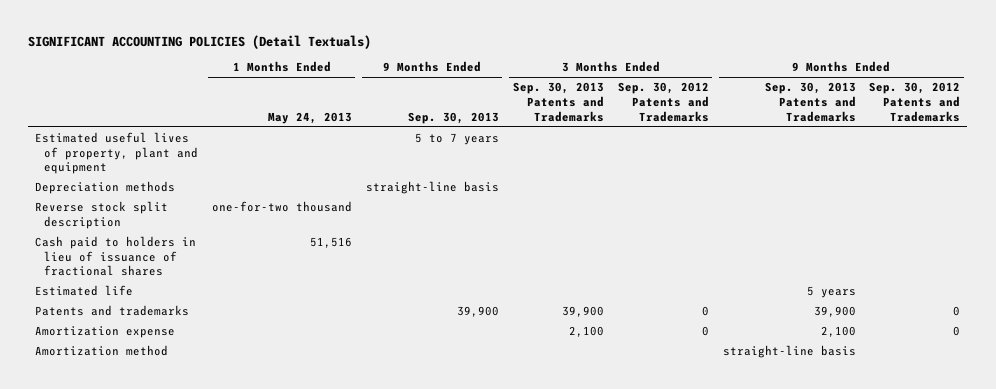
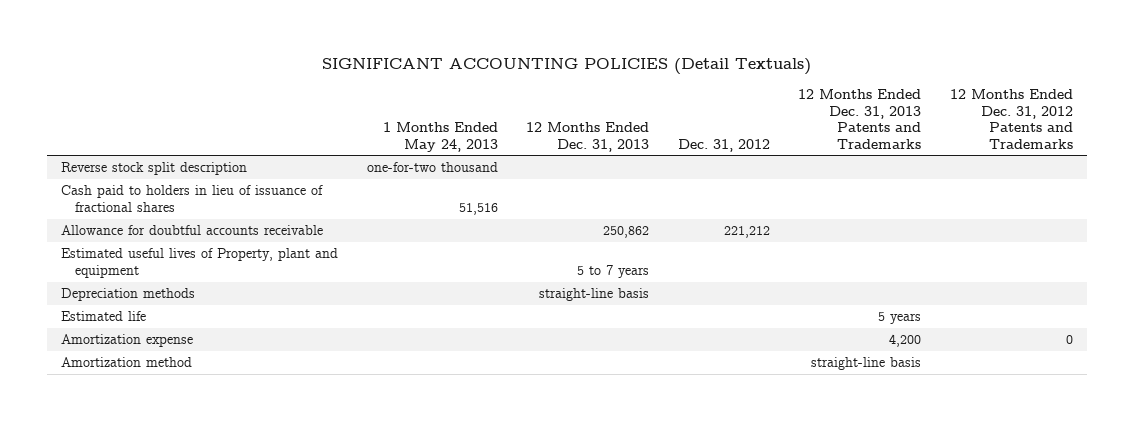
- | 1 Months Ended May 24, 2013 | 9 Months Ended Sep. 30, 2013 | 3 Months Ended Sep. 30, 2013 Patents and Trademarks | 3 Months Ended Sep. 30, 2012 Patents and Trademarks | 9 Months Ended Sep. 30, 2013 Patents and Trademarks | 9 Months Ended Sep. 30, 2012 Patents and Trademarks
+ | 1 Months Ended May 24, 2013 | 12 Months Ended Dec. 31, 2013 | Dec. 31, 2012 | 12 Months Ended Dec. 31, 2013 Patents and Trademarks | 12 Months Ended Dec. 31, 2012 Patents and Trademarks
- Estimated useful lives of property, plant and equipment | | 5 to 7 years | | | |
+ Allowance for doubtful accounts receivable | | 250,862 | 221,212 | |
+ Estimated useful lives of Property, plant and equipment | | 5 to 7 years | | |
moved down: Depreciation methods | | straight-line basis | | |
- Patents and trademarks | | 39,900 | 39,900 | 0 | 39,900 | 0

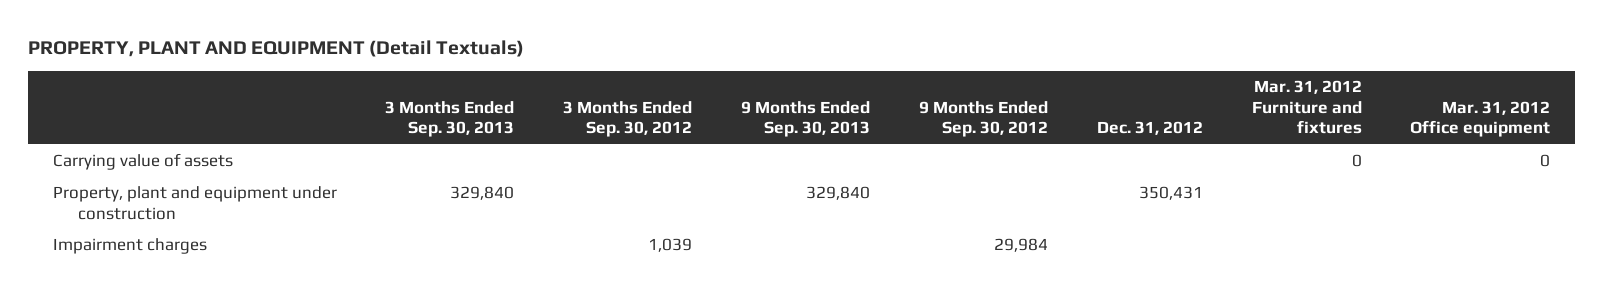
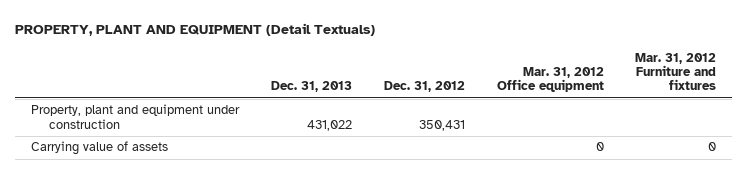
- | 3 Months Ended Sep. 30, 2013 | 3 Months Ended Sep. 30, 2012 | 9 Months Ended Sep. 30, 2013 | 9 Months Ended Sep. 30, 2012 | Dec. 31, 2012 | Mar. 31, 2012 Furniture and fixtures | Mar. 31, 2012 Office equipment
+ | Dec. 31, 2013 | Dec. 31, 2012 | Mar. 31, 2012 Office equipment | Mar. 31, 2012 Furniture and fixtures
- Impairment charges | | 1,039 | | 29,984 | | |
moved down: Carrying value of assets | | | 0 | 0

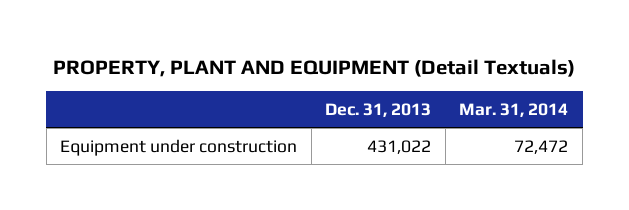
- | Dec. 31, 2013 | Dec. 31, 2012 | Mar. 31, 2012 Office equipment | Mar. 31, 2012 Furniture and fixtures
+ | Dec. 31, 2013 | Mar. 31, 2014
- Property, plant and equipment under construction | 431,022 | 350,431 | |
- Carrying value of assets | | | 0 | 0
+ Equipment under construction | 431,022 | 72,472

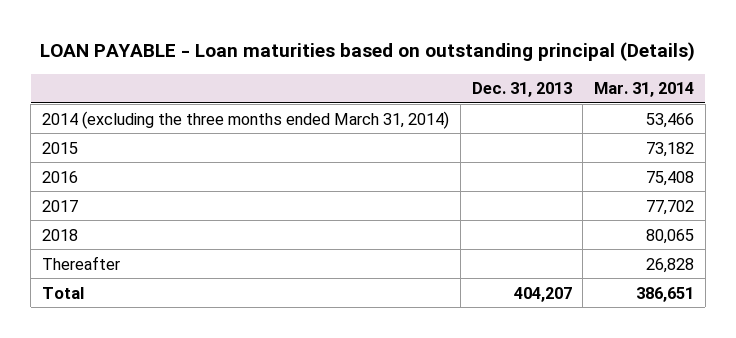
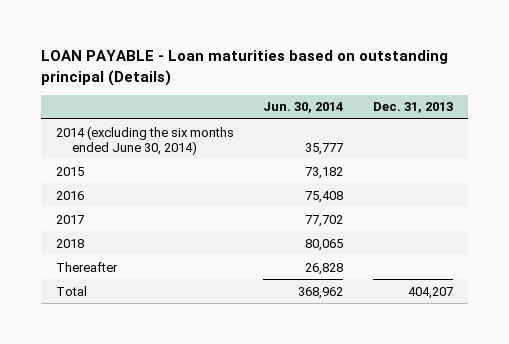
- | Dec. 31, 2013 | Mar. 31, 2014
+ | Jun. 30, 2014 | Dec. 31, 2013
- 2014 (excluding the three months ended March 31, 2014) | | 53,466
+ 2014 (excluding the six months ended June 30, 2014) | 35,777 |

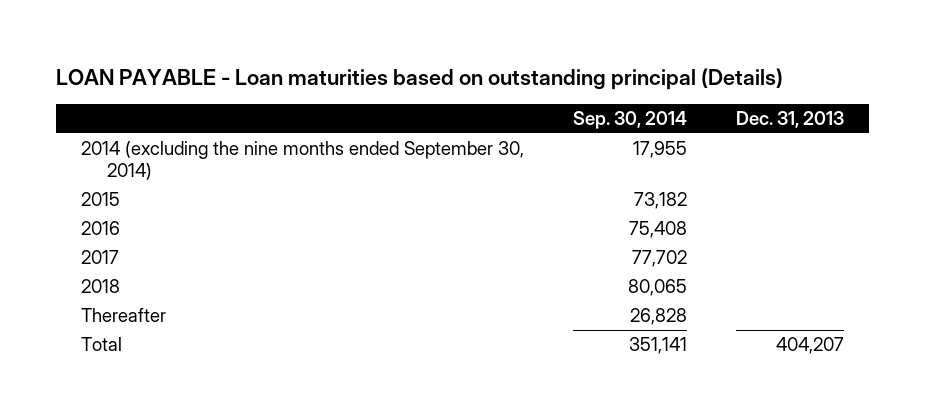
- | Jun. 30, 2014 | Dec. 31, 2013
+ | Sep. 30, 2014 | Dec. 31, 2013
- 2014 (excluding the six months ended June 30, 2014) | 35,777 |
+ 2014 (excluding the nine months ended September 30, 2014) | 17,955 |

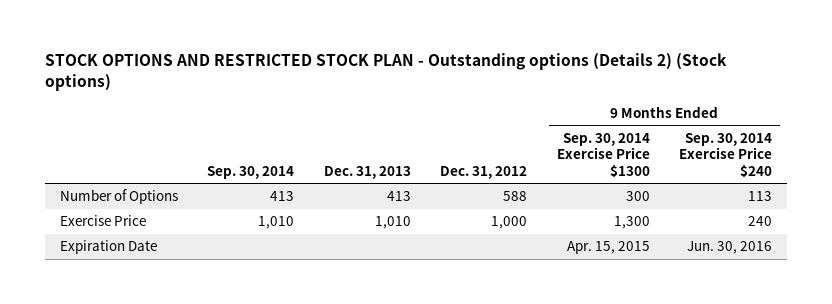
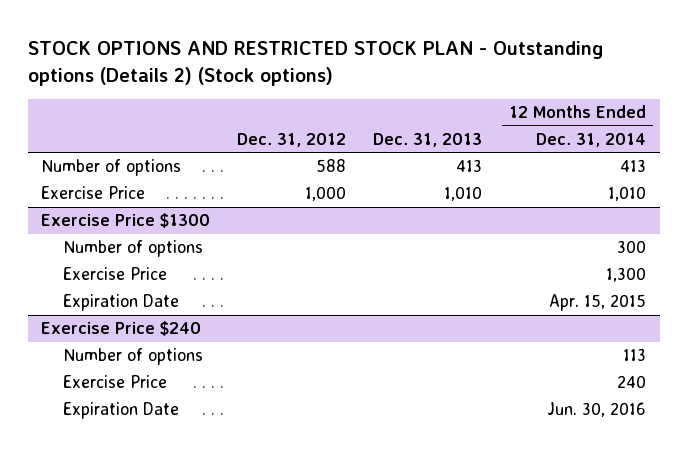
- | Sep. 30, 2014 | Dec. 31, 2013 | Dec. 31, 2012 | 9 Months Ended Sep. 30, 2014 Exercise Price $1300 | 9 Months Ended Sep. 30, 2014 Exercise Price $240
+ | Dec. 31, 2012 | Dec. 31, 2013 | 12 Months Ended Dec. 31, 2014
- Number of Options | 413 | 413 | 588 | 300 | 113
+ Number of options | 588 | 413 | 413
- Expiration Date | | | | Apr. 15, 2015 | Jun. 30, 2016
+ Exercise Price $1300
+ Number of options | | | 300
+ Exercise Price | | | 1,300
+ Expiration Date | | | Apr. 15, 2015
+ Exercise Price $240
+ Number of options | | | 113
+ Exercise Price | | | 240
+ Expiration Date | | | Jun. 30, 2016

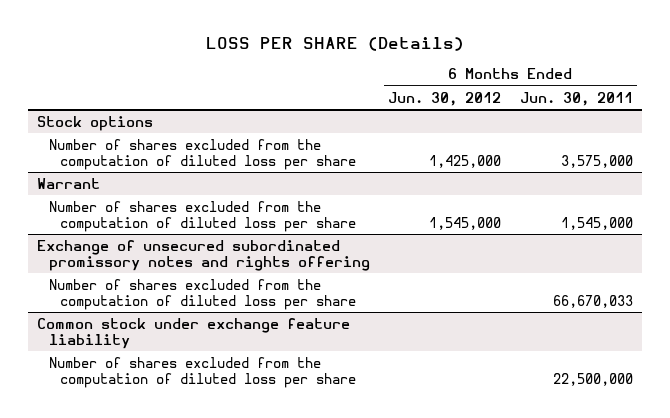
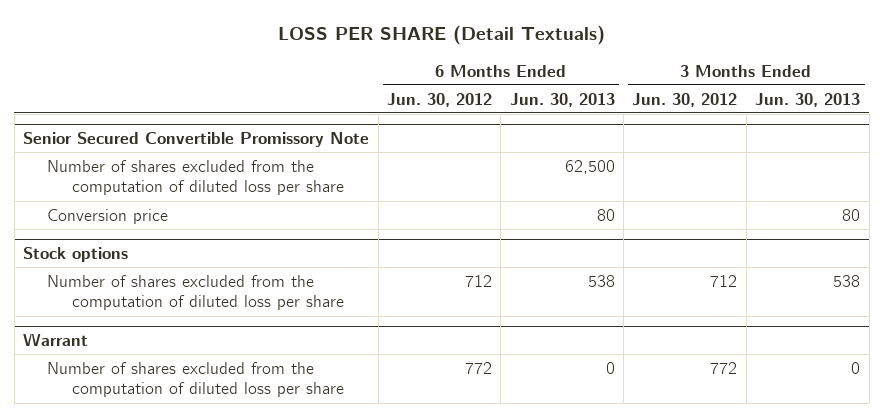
- LOSS PER SHARE (Details)
+ LOSS PER SHARE (Detail Textuals)
- | 6 Months Ended Jun. 30, 2012 | 6 Months Ended Jun. 30, 2011
+ | 6 Months Ended Jun. 30, 2012 | 6 Months Ended Jun. 30, 2013 | 3 Months Ended Jun. 30, 2012 | 3 Months Ended Jun. 30, 2013
+ Senior Secured Convertible Promissory Note
+ Number of shares excluded from the computation of diluted loss per share | | 62,500 | |
+ Conversion price | | 80 | | 80
@ Stock options
- Number of shares excluded from the computation of diluted loss per share | 1,425,000 | 3,575,000
+ Number of shares excluded from the computation of diluted loss per share | 712 | 538 | 712 | 538
@ Warrant
- Number of shares excluded from the computation of diluted loss per share | 1,545,000 | 1,545,000
- Exchange of unsecured subordinated promissory notes and rights offering
- Number of shares excluded from the computation of diluted loss per share | | 66,670,033
- Common stock under exchange feature liability
- Number of shares excluded from the computation of diluted loss per share | | 22,500,000
@ Warrant
+ Number of shares excluded from the computation of diluted loss per share | 772 | 0 | 772 | 0

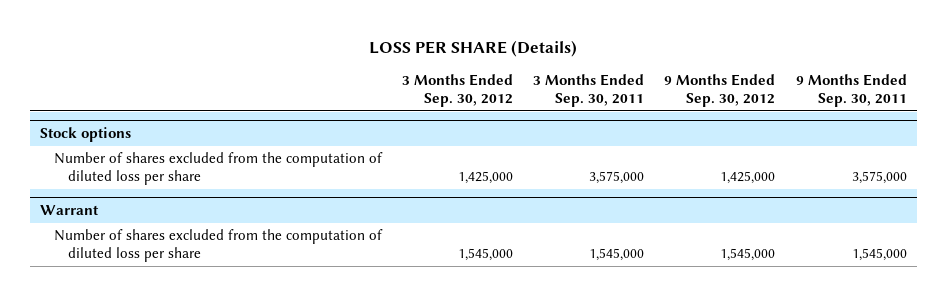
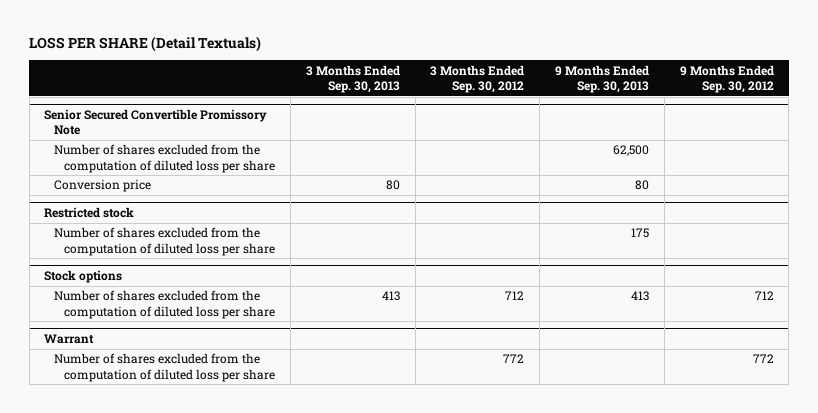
- LOSS PER SHARE (Details)
+ LOSS PER SHARE (Detail Textuals)
- | 3 Months Ended Sep. 30, 2012 | 3 Months Ended Sep. 30, 2011 | 9 Months Ended Sep. 30, 2012 | 9 Months Ended Sep. 30, 2011
+ | 3 Months Ended Sep. 30, 2013 | 3 Months Ended Sep. 30, 2012 | 9 Months Ended Sep. 30, 2013 | 9 Months Ended Sep. 30, 2012
+ Senior Secured Convertible Promissory Note
+ Number of shares excluded from the computation of diluted loss per share | | | 62,500 |
+ Conversion price | 80 | | 80 |
+ Restricted stock
+ Number of shares excluded from the computation of diluted loss per share | | | 175 |
@ Stock options
- Number of shares excluded from the computation of diluted loss per share | 1,425,000 | 3,575,000 | 1,425,000 | 3,575,000
+ Number of shares excluded from the computation of diluted loss per share | 413 | 712 | 413 | 712
@ Warrant
- Number of shares excluded from the computation of diluted loss per share | 1,545,000 | 1,545,000 | 1,545,000 | 1,545,000
+ Number of shares excluded from the computation of diluted loss per share | | 772 | | 772

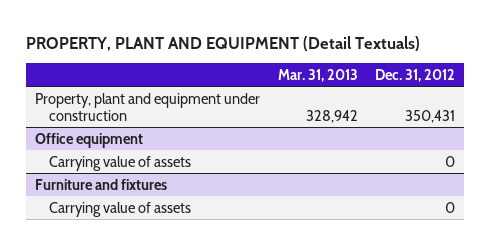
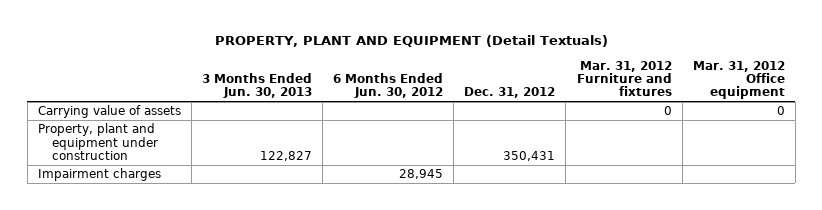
- | Mar. 31, 2013 | Dec. 31, 2012
+ | 3 Months Ended Jun. 30, 2013 | 6 Months Ended Jun. 30, 2012 | Dec. 31, 2012 | Mar. 31, 2012 Furniture and fixtures | Mar. 31, 2012 Office equipment
+ Carrying value of assets | | | | 0 | 0
- Office equipment
- Carrying value of assets | | 0
- Furniture and fixtures
- Carrying value of assets | | 0
+ Impairment charges | | 28,945 | | |

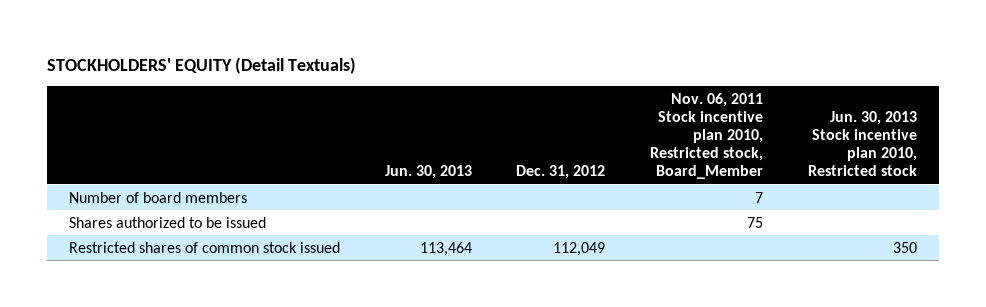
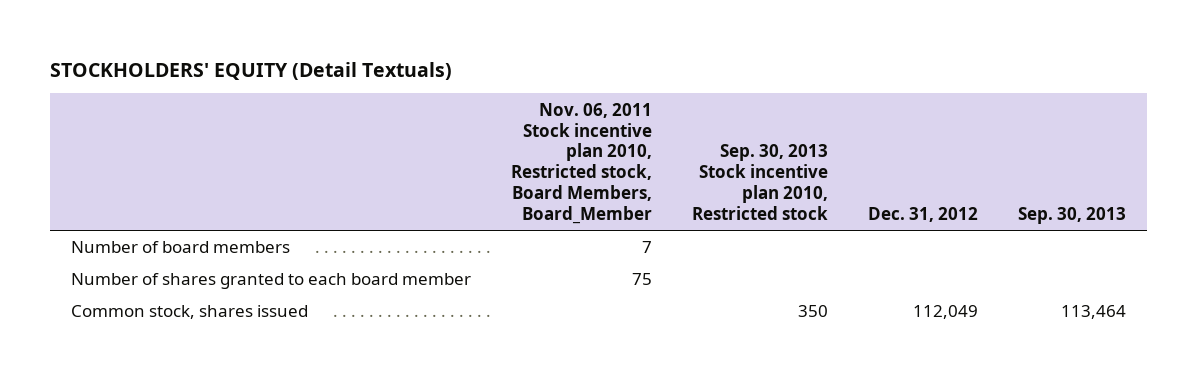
- | Jun. 30, 2013 | Dec. 31, 2012 | Nov. 06, 2011 Stock incentive plan 2010, Restricted stock, Board_Member | Jun. 30, 2013 Stock incentive plan 2010, Restricted stock
+ | Nov. 06, 2011 Stock incentive plan 2010, Restricted stock, Board Members, Board_Member | Sep. 30, 2013 Stock incentive plan 2010, Restricted stock | Dec. 31, 2012 | Sep. 30, 2013
- Shares authorized to be issued | | | 75 |
- Restricted shares of common stock issued | 113,464 | 112,049 | | 350
+ Number of shares granted to each board member | 75 | | |
+ Common stock, shares issued | | 350 | 112,049 | 113,464

